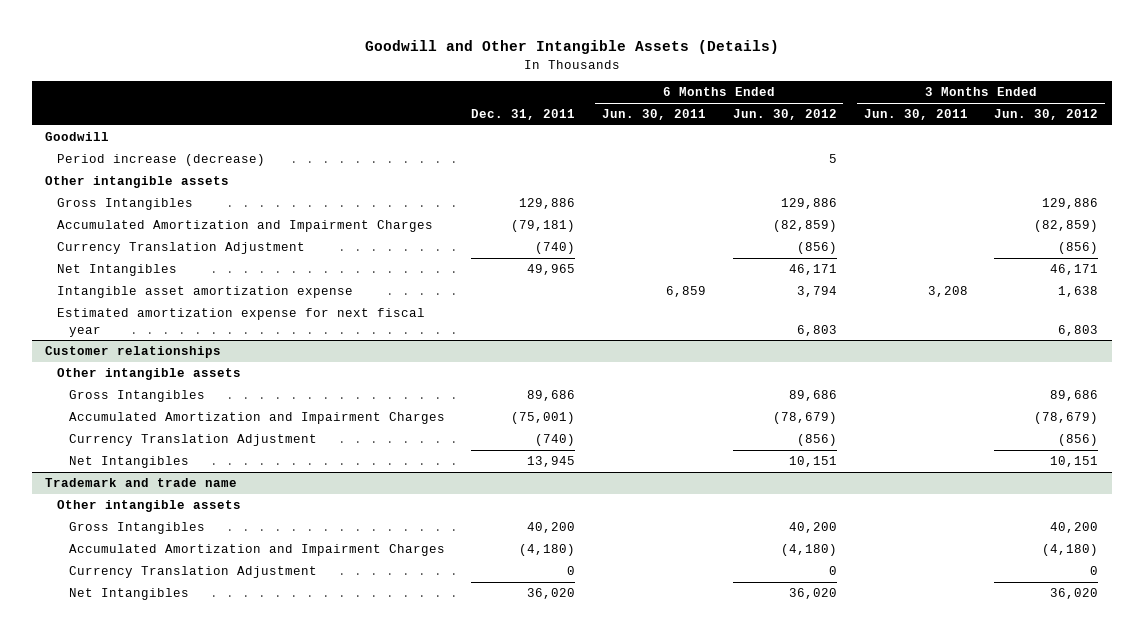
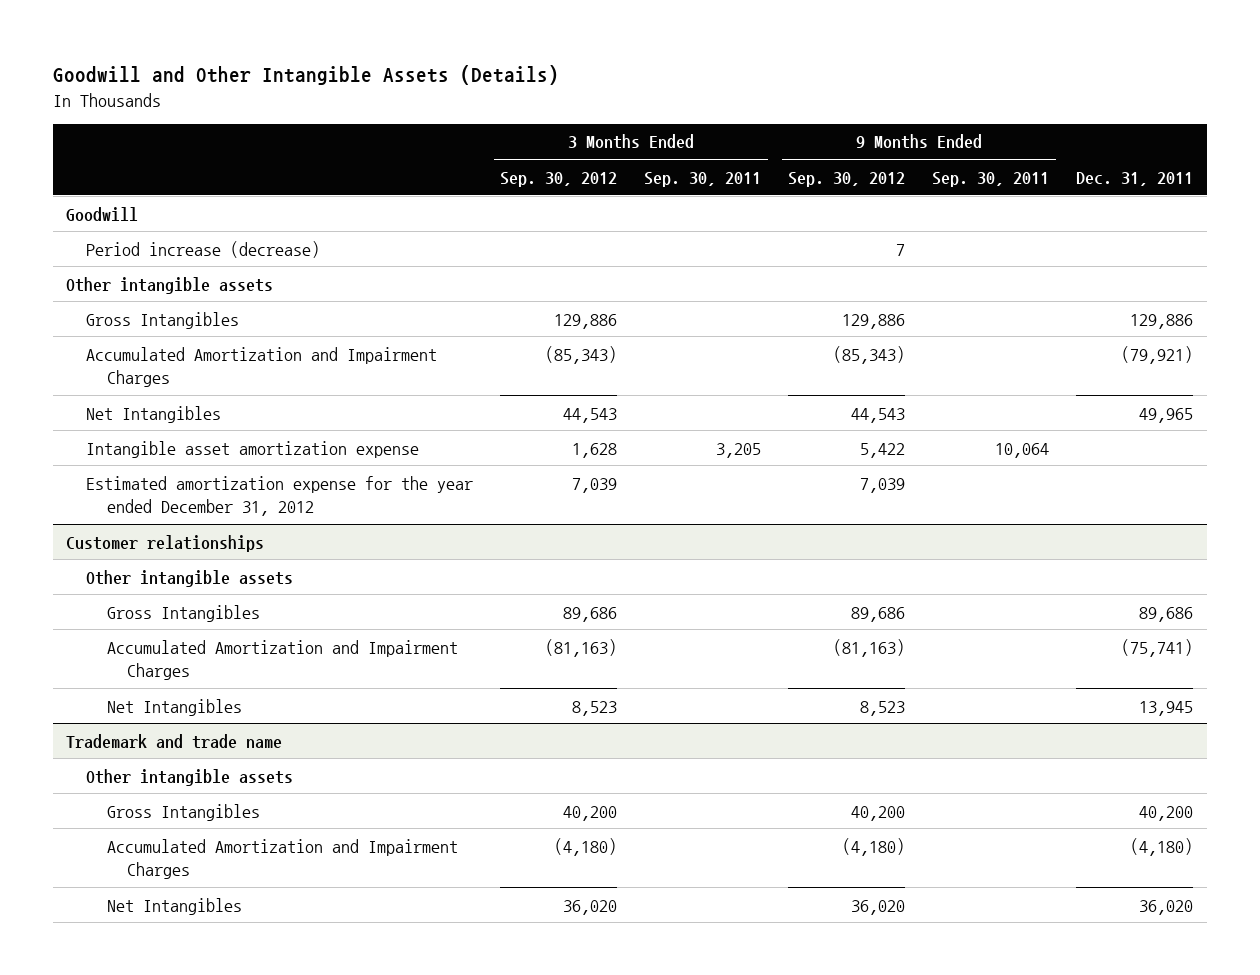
- | Dec. 31, 2011 | 6 Months Ended Jun. 30, 2011 | 6 Months Ended Jun. 30, 2012 | 3 Months Ended Jun. 30, 2011 | 3 Months Ended Jun. 30, 2012
+ | 3 Months Ended Sep. 30, 2012 | 3 Months Ended Sep. 30, 2011 | 9 Months Ended Sep. 30, 2012 | 9 Months Ended Sep. 30, 2011 | Dec. 31, 2011
- Accumulated Amortization and Impairment Charges | (79,181) | | (82,859) | | (82,859)
- Currency Translation Adjustment | (740) | | (856) | | (856)
+ Accumulated Amortization and Impairment Charges | (85,343) | | (85,343) | | (79,921)
- Estimated amortization expense for next fiscal year | | | 6,803 | | 6,803
+ Estimated amortization expense for the year ended December 31, 2012 | 7,039 | | 7,039 | |
@ Customer relationships
- Accumulated Amortization and Impairment Charges | (75,001) | | (78,679) | | (78,679)
- Currency Translation Adjustment | (740) | | (856) | | (856)
+ Accumulated Amortization and Impairment Charges | (81,163) | | (81,163) | | (75,741)
@ Trademark and trade name
- Currency Translation Adjustment | 0 | | 0 | | 0

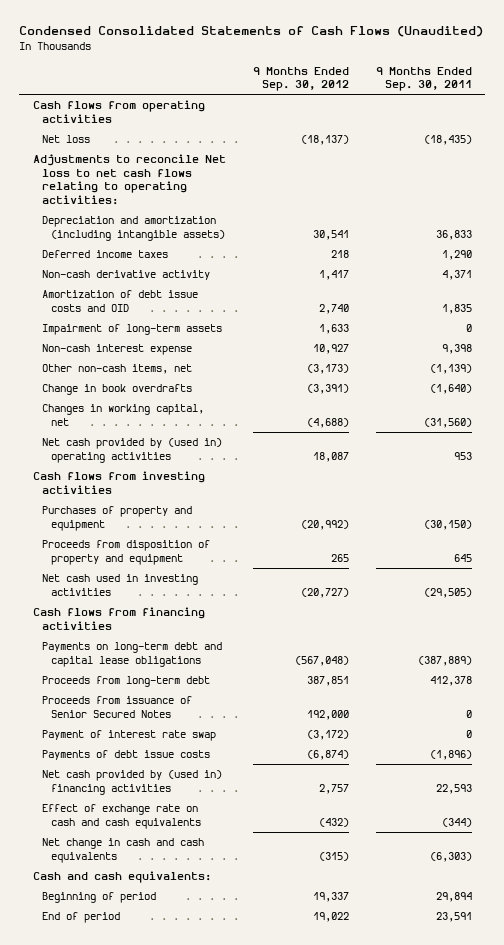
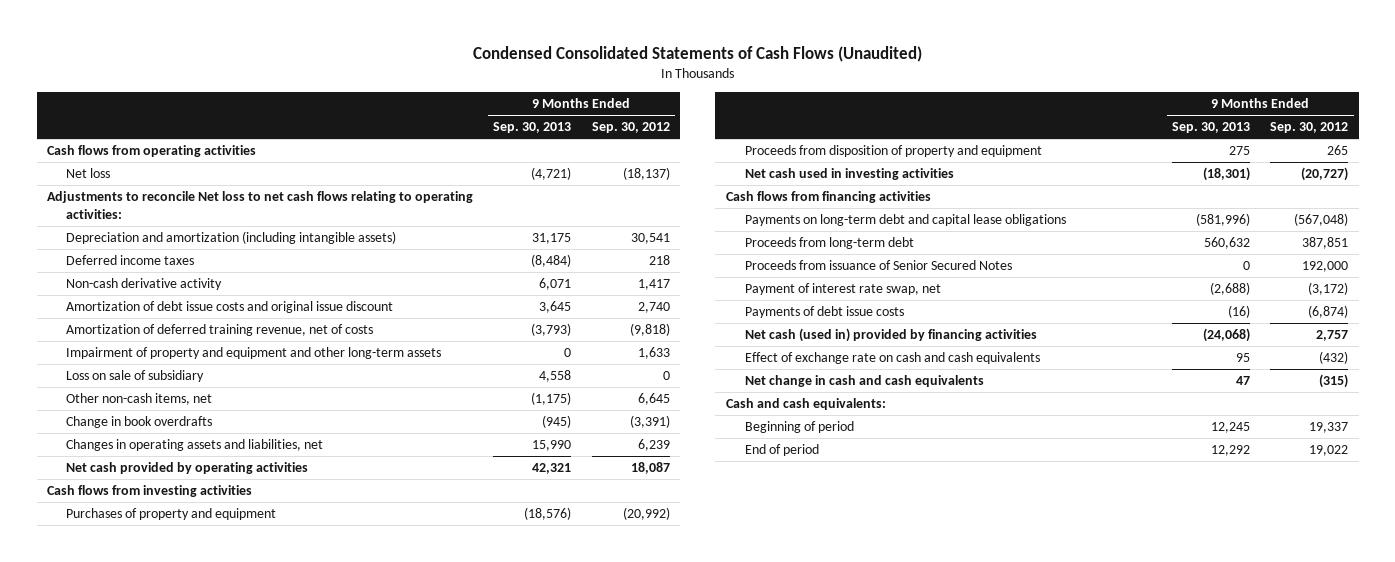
- | 9 Months Ended Sep. 30, 2012 | 9 Months Ended Sep. 30, 2011
+ | 9 Months Ended Sep. 30, 2013 | 9 Months Ended Sep. 30, 2012
- Amortization of debt issue costs and OID | 2,740 | 1,835
- Impairment of long-term assets | 1,633 | 0
- Non-cash interest expense | 10,927 | 9,398
- Other non-cash items, net | (3,173) | (1,139)
+ Amortization of debt issue costs and original issue discount | 3,645 | 2,740
+ Amortization of deferred training revenue, net of costs | (3,793) | (9,818)
+ Impairment of property and equipment and other long-term assets | 0 | 1,633
+ Loss on sale of subsidiary | 4,558 | 0
+ Other non-cash items, net | (1,175) | 6,645
- Changes in working capital, net | (4,688) | (31,560)
- Net cash provided by (used in) operating activities | 18,087 | 953
+ Changes in operating assets and liabilities, net | 15,990 | 6,239
+ Net cash provided by operating activities | 42,321 | 18,087
- Payment of interest rate swap | (3,172) | 0
+ Payment of interest rate swap, net | (2,688) | (3,172)
- Net cash provided by (used in) financing activities | 2,757 | 22,593
+ Net cash (used in) provided by financing activities | (24,068) | 2,757

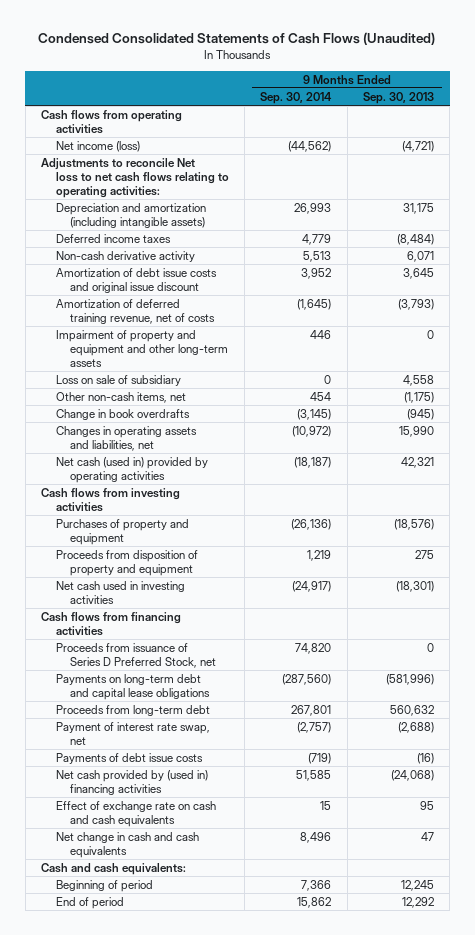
- | 9 Months Ended Sep. 30, 2013 | 9 Months Ended Sep. 30, 2012
+ | 9 Months Ended Sep. 30, 2014 | 9 Months Ended Sep. 30, 2013
- Net loss | (4,721) | (18,137)
+ Net income (loss) | (44,562) | (4,721)
- Net cash provided by operating activities | 42,321 | 18,087
+ Net cash (used in) provided by operating activities | (18,187) | 42,321
+ Proceeds from issuance of Series D Preferred Stock, net | 74,820 | 0
- Proceeds from issuance of Senior Secured Notes | 0 | 192,000
- Net cash (used in) provided by financing activities | (24,068) | 2,757
+ Net cash provided by (used in) financing activities | 51,585 | (24,068)

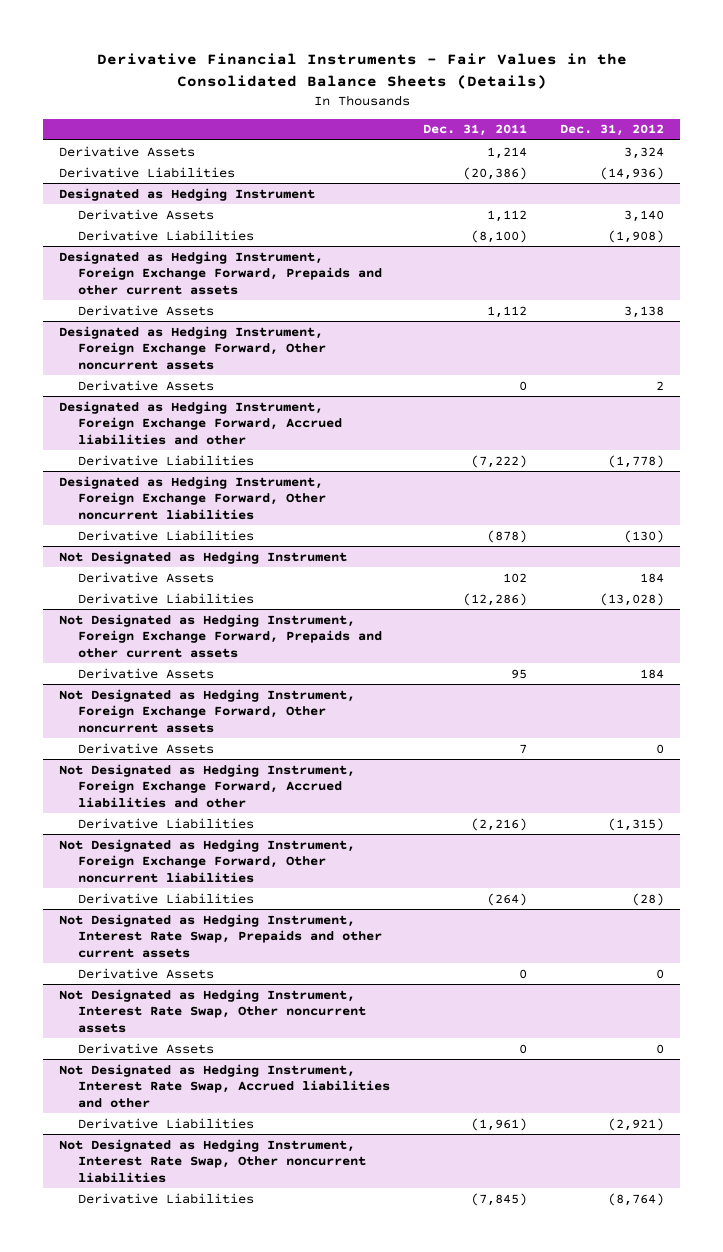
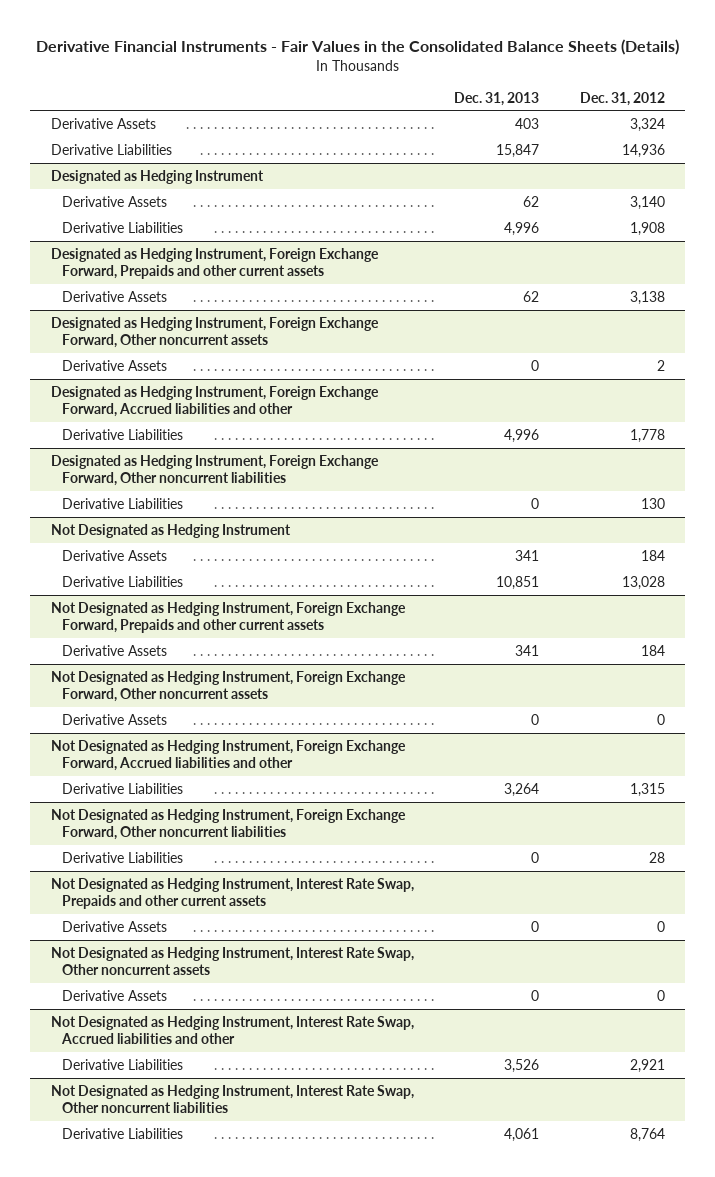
- | Dec. 31, 2011 | Dec. 31, 2012
+ | Dec. 31, 2013 | Dec. 31, 2012
- Derivative Liabilities | (20,386) | (14,936)
+ Derivative Liabilities | 15,847 | 14,936
@ Designated as Hedging Instrument
- Derivative Liabilities | (8,100) | (1,908)
+ Derivative Liabilities | 4,996 | 1,908
@ Designated as Hedging Instrument, Foreign Exchange Forward, Accrued liabilities and other
- Derivative Liabilities | (7,222) | (1,778)
+ Derivative Liabilities | 4,996 | 1,778
@ Designated as Hedging Instrument, Foreign Exchange Forward, Other noncurrent liabilities
- Derivative Liabilities | (878) | (130)
+ Derivative Liabilities | 0 | 130
@ Not Designated as Hedging Instrument
- Derivative Liabilities | (12,286) | (13,028)
+ Derivative Liabilities | 10,851 | 13,028
@ Not Designated as Hedging Instrument, Foreign Exchange Forward, Accrued liabilities and other
- Derivative Liabilities | (2,216) | (1,315)
+ Derivative Liabilities | 3,264 | 1,315
@ Not Designated as Hedging Instrument, Foreign Exchange Forward, Other noncurrent liabilities
- Derivative Liabilities | (264) | (28)
+ Derivative Liabilities | 0 | 28
@ Not Designated as Hedging Instrument, Interest Rate Swap, Accrued liabilities and other
- Derivative Liabilities | (1,961) | (2,921)
+ Derivative Liabilities | 3,526 | 2,921
@ Not Designated as Hedging Instrument, Interest Rate Swap, Other noncurrent liabilities
- Derivative Liabilities | (7,845) | (8,764)
+ Derivative Liabilities | 4,061 | 8,764

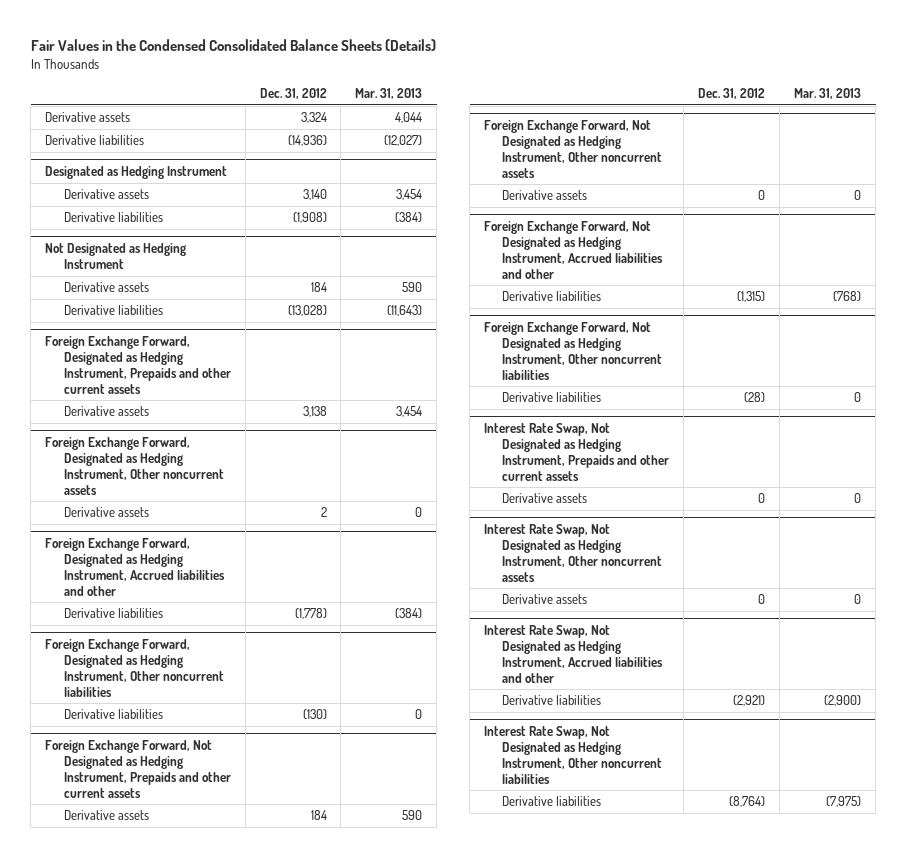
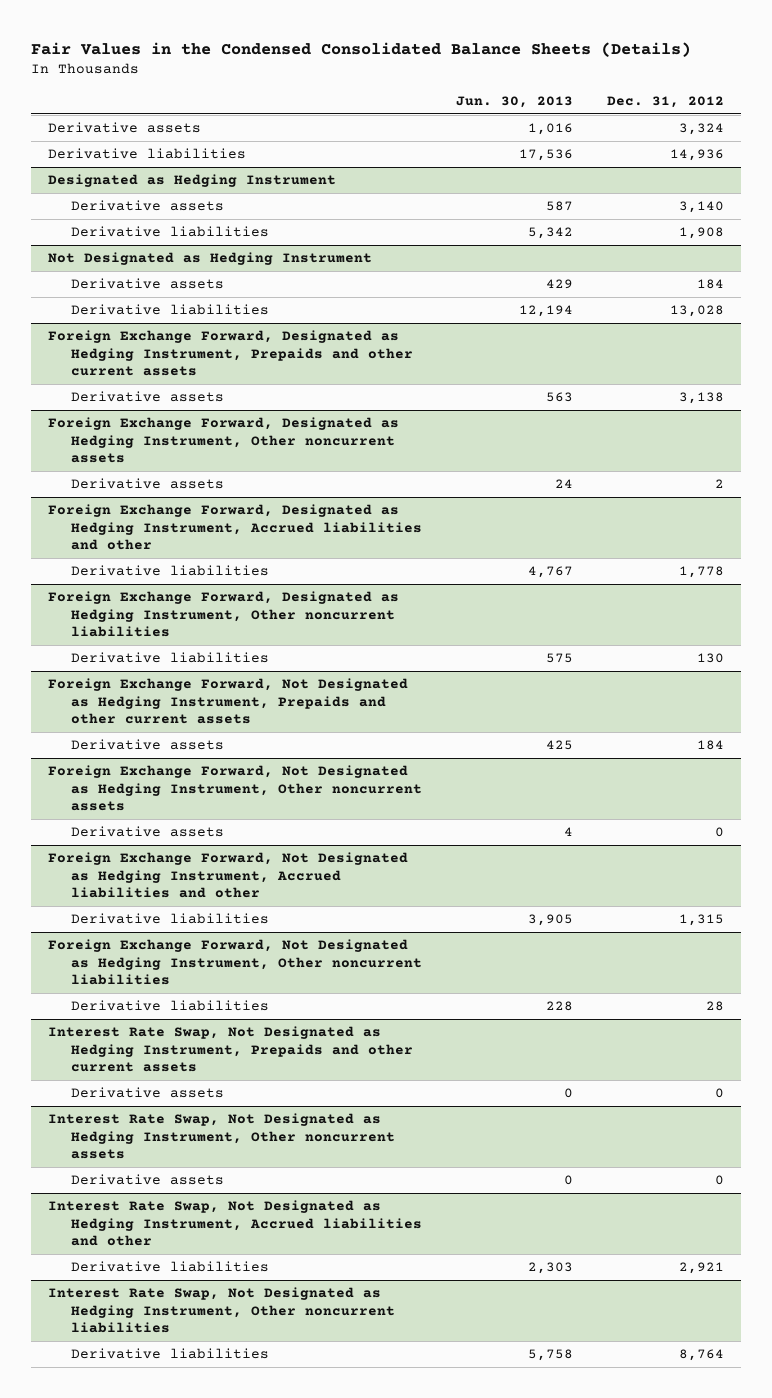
- | Dec. 31, 2012 | Mar. 31, 2013
+ | Jun. 30, 2013 | Dec. 31, 2012
- Derivative liabilities | (14,936) | (12,027)
+ Derivative liabilities | 17,536 | 14,936
@ Designated as Hedging Instrument
- Derivative liabilities | (1,908) | (384)
+ Derivative liabilities | 5,342 | 1,908
@ Not Designated as Hedging Instrument
- Derivative liabilities | (13,028) | (11,643)
+ Derivative liabilities | 12,194 | 13,028
@ Foreign Exchange Forward, Designated as Hedging Instrument, Accrued liabilities and other
- Derivative liabilities | (1,778) | (384)
+ Derivative liabilities | 4,767 | 1,778
@ Foreign Exchange Forward, Designated as Hedging Instrument, Other noncurrent liabilities
- Derivative liabilities | (130) | 0
+ Derivative liabilities | 575 | 130
@ Foreign Exchange Forward, Not Designated as Hedging Instrument, Accrued liabilities and other
- Derivative liabilities | (1,315) | (768)
+ Derivative liabilities | 3,905 | 1,315
@ Foreign Exchange Forward, Not Designated as Hedging Instrument, Other noncurrent liabilities
- Derivative liabilities | (28) | 0
+ Derivative liabilities | 228 | 28
@ Interest Rate Swap, Not Designated as Hedging Instrument, Accrued liabilities and other
- Derivative liabilities | (2,921) | (2,900)
+ Derivative liabilities | 2,303 | 2,921
@ Interest Rate Swap, Not Designated as Hedging Instrument, Other noncurrent liabilities
- Derivative liabilities | (8,764) | (7,975)
+ Derivative liabilities | 5,758 | 8,764

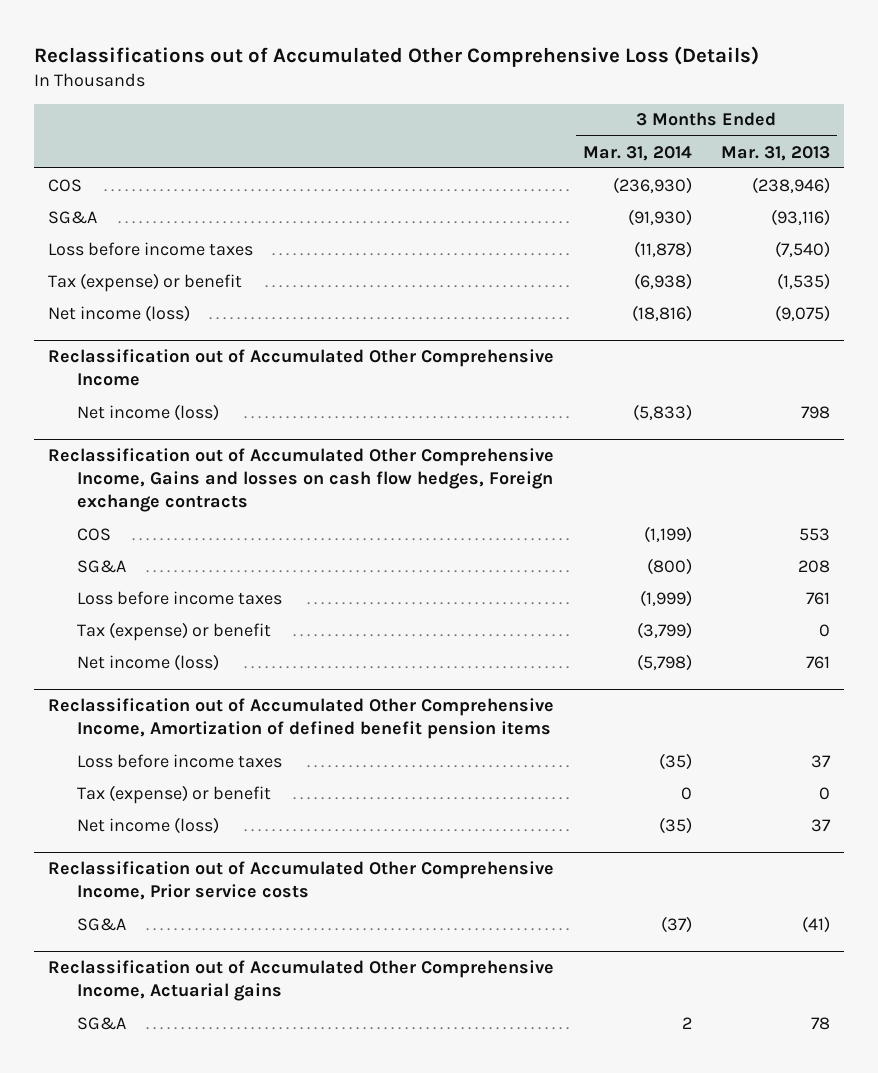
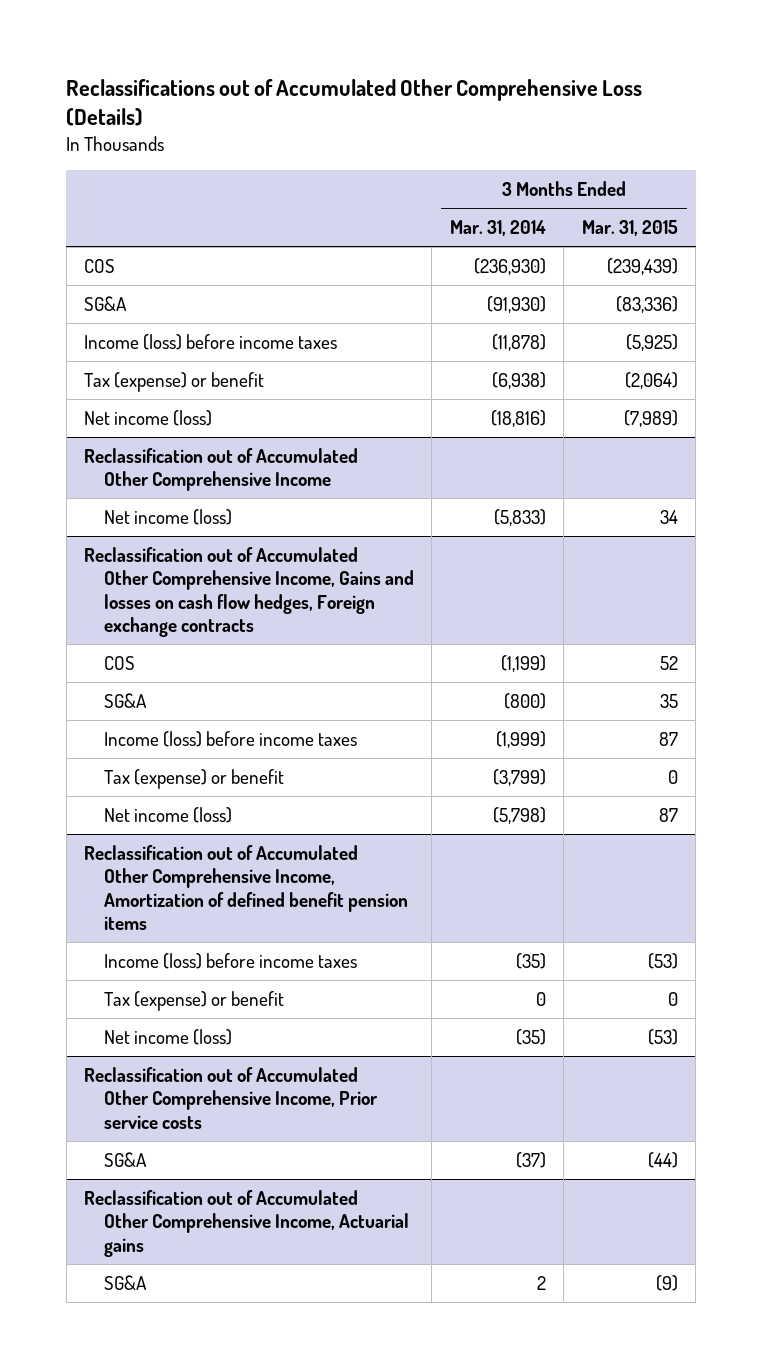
- | 3 Months Ended Mar. 31, 2014 | 3 Months Ended Mar. 31, 2013
+ | 3 Months Ended Mar. 31, 2014 | 3 Months Ended Mar. 31, 2015
- Loss before income taxes | (11,878) | (7,540)
+ Income (loss) before income taxes | (11,878) | (5,925)
@ Reclassification out of Accumulated Other Comprehensive Income, Gains and losses on cash flow hedges, Foreign exchange contracts
- Loss before income taxes | (1,999) | 761
+ Income (loss) before income taxes | (1,999) | 87
@ Reclassification out of Accumulated Other Comprehensive Income, Amortization of defined benefit pension items
- Loss before income taxes | (35) | 37
+ Income (loss) before income taxes | (35) | (53)

